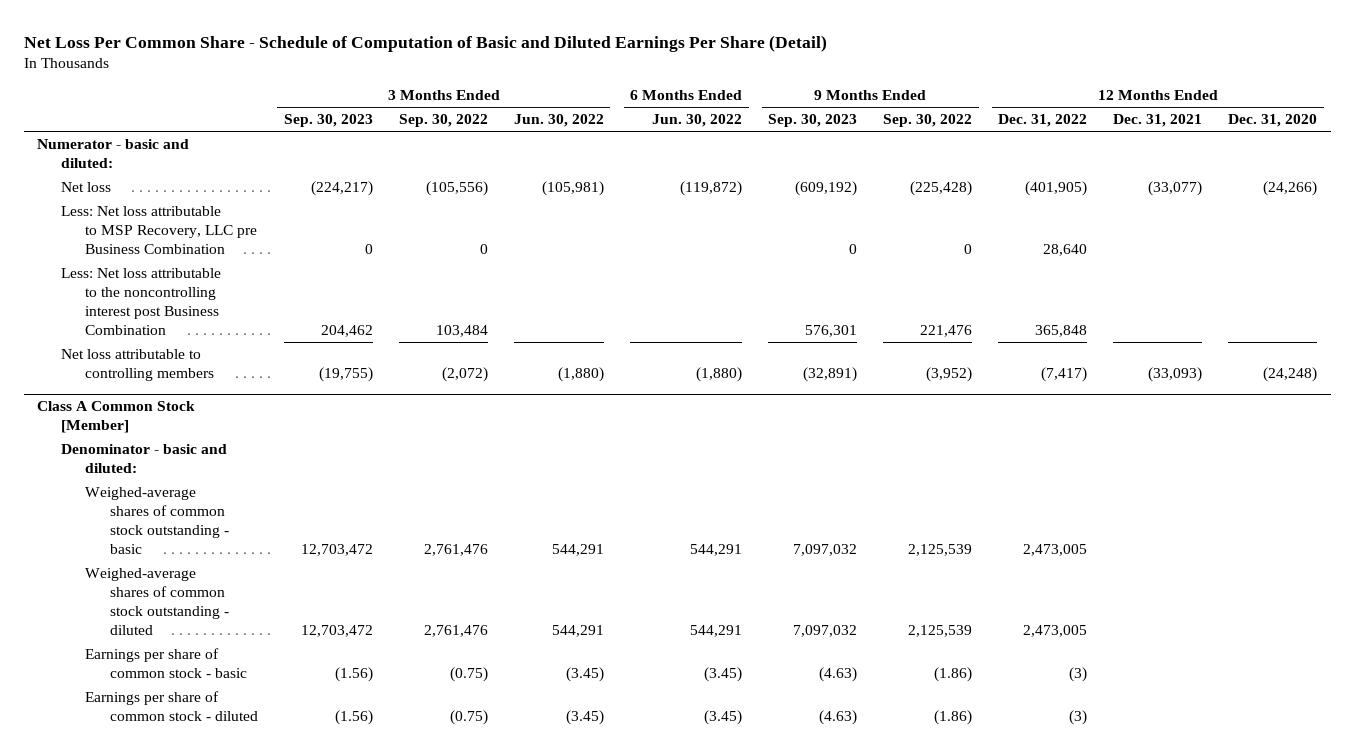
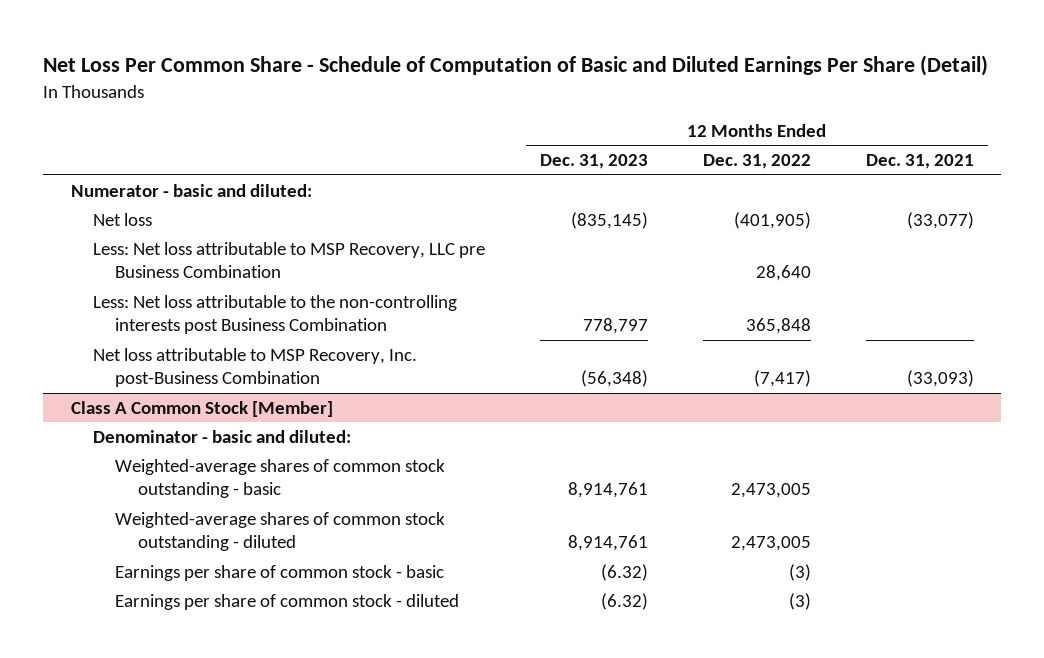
- | 3 Months Ended Sep. 30, 2023 | 3 Months Ended Sep. 30, 2022 | 3 Months Ended Jun. 30, 2022 | 6 Months Ended Jun. 30, 2022 | 9 Months Ended Sep. 30, 2023 | 9 Months Ended Sep. 30, 2022 | 12 Months Ended Dec. 31, 2022 | 12 Months Ended Dec. 31, 2021 | 12 Months Ended Dec. 31, 2020
+ | 12 Months Ended Dec. 31, 2023 | 12 Months Ended Dec. 31, 2022 | 12 Months Ended Dec. 31, 2021
- Less: Net loss attributable to the noncontrolling interest post Business Combination | 204,462 | 103,484 | | | 576,301 | 221,476 | 365,848 | |
- Net loss attributable to controlling members | (19,755) | (2,072) | (1,880) | (1,880) | (32,891) | (3,952) | (7,417) | (33,093) | (24,248)
+ Less: Net loss attributable to the non-controlling interests post Business Combination | 778,797 | 365,848 |
+ Net loss attributable to MSP Recovery, Inc. post-Business Combination | (56,348) | (7,417) | (33,093)
@ Class A Common Stock [Member]
- Weighed-average shares of common stock outstanding - basic | 12,703,472 | 2,761,476 | 544,291 | 544,291 | 7,097,032 | 2,125,539 | 2,473,005 | |
- Weighed-average shares of common stock outstanding - diluted | 12,703,472 | 2,761,476 | 544,291 | 544,291 | 7,097,032 | 2,125,539 | 2,473,005 | |
+ Weighted-average shares of common stock outstanding - basic | 8,914,761 | 2,473,005 |
+ Weighted-average shares of common stock outstanding - diluted | 8,914,761 | 2,473,005 |

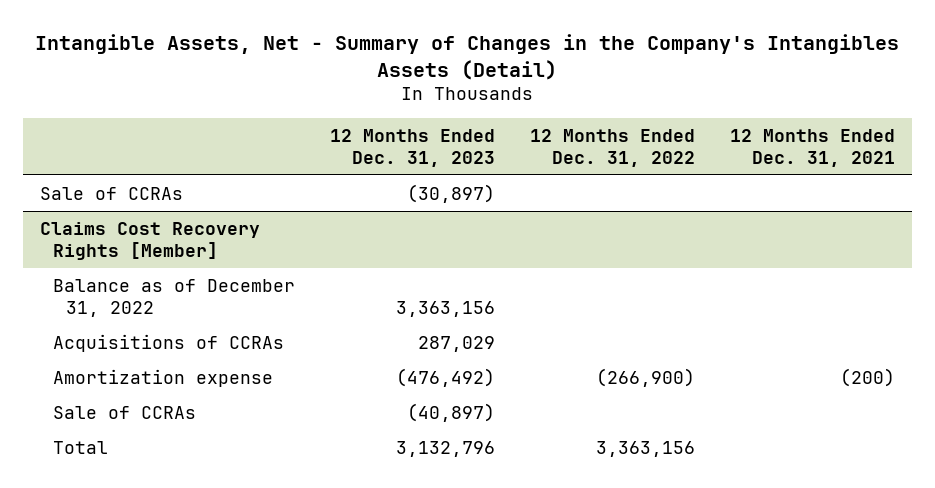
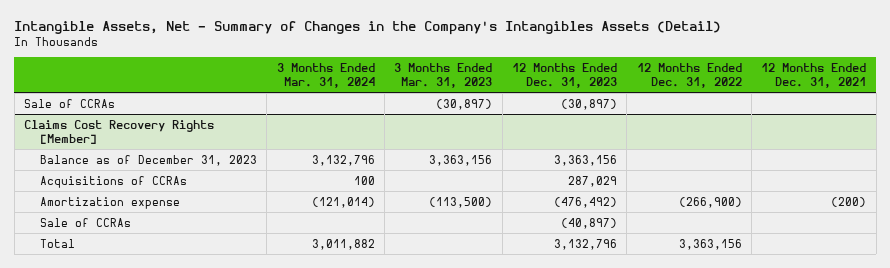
- | 12 Months Ended Dec. 31, 2023 | 12 Months Ended Dec. 31, 2022 | 12 Months Ended Dec. 31, 2021
+ | 3 Months Ended Mar. 31, 2024 | 3 Months Ended Mar. 31, 2023 | 12 Months Ended Dec. 31, 2023 | 12 Months Ended Dec. 31, 2022 | 12 Months Ended Dec. 31, 2021
@ Claims Cost Recovery Rights [Member]
- Balance as of December 31, 2022 | 3,363,156 | |
+ Balance as of December 31, 2023 | 3,132,796 | 3,363,156 | 3,363,156 | |

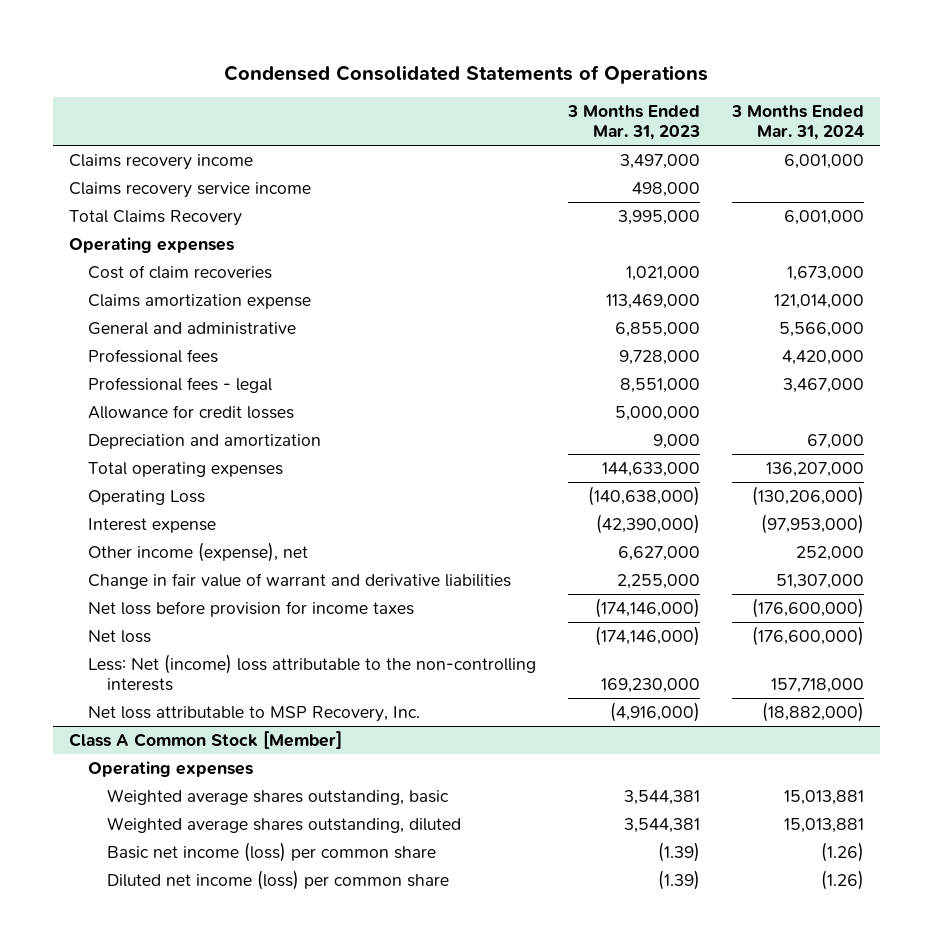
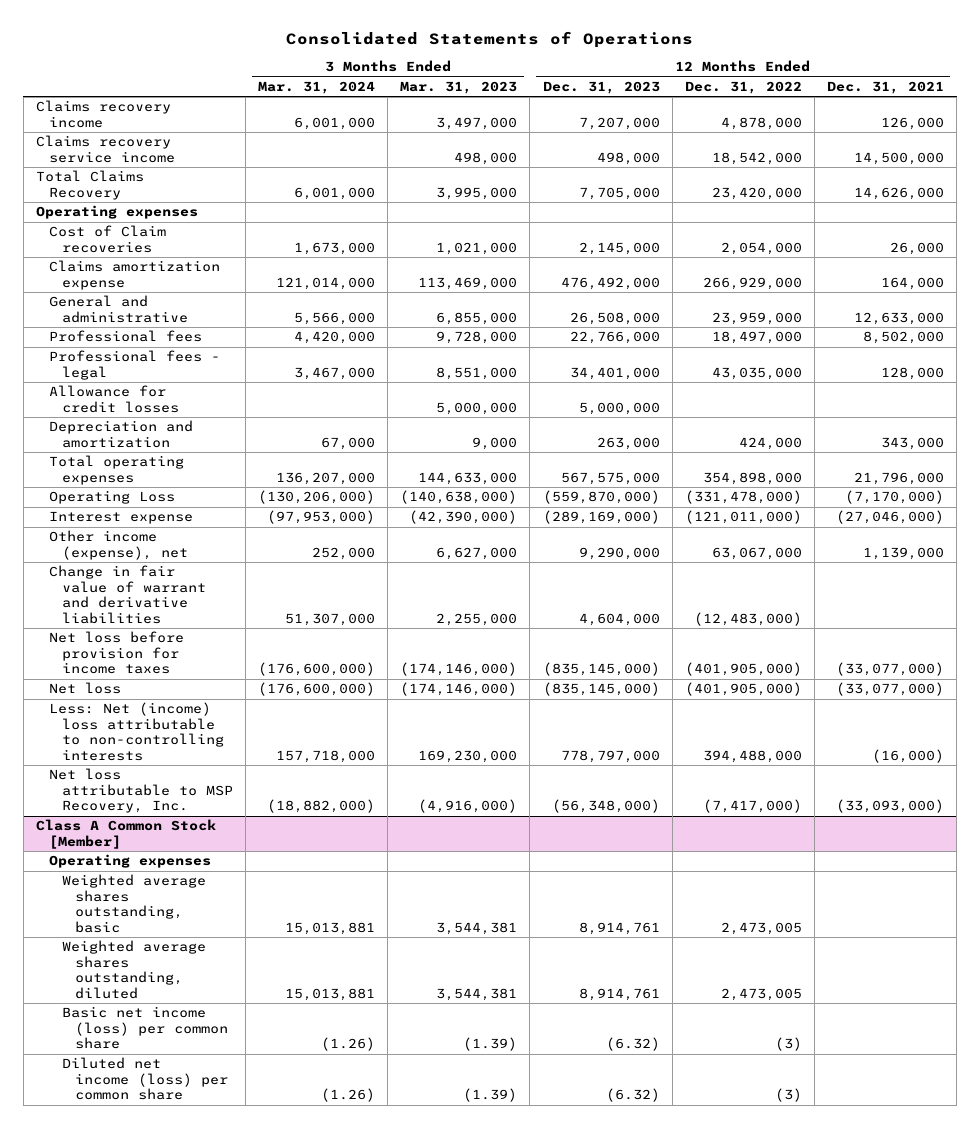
- Condensed Consolidated Statements of Operations
+ Consolidated Statements of Operations
- | 3 Months Ended Mar. 31, 2023 | 3 Months Ended Mar. 31, 2024
+ | 3 Months Ended Mar. 31, 2024 | 3 Months Ended Mar. 31, 2023 | 12 Months Ended Dec. 31, 2023 | 12 Months Ended Dec. 31, 2022 | 12 Months Ended Dec. 31, 2021
- Cost of claim recoveries | 1,021,000 | 1,673,000
+ Cost of Claim recoveries | 1,673,000 | 1,021,000 | 2,145,000 | 2,054,000 | 26,000
- Less: Net (income) loss attributable to the non-controlling interests | 169,230,000 | 157,718,000
+ Less: Net (income) loss attributable to non-controlling interests | 157,718,000 | 169,230,000 | 778,797,000 | 394,488,000 | (16,000)

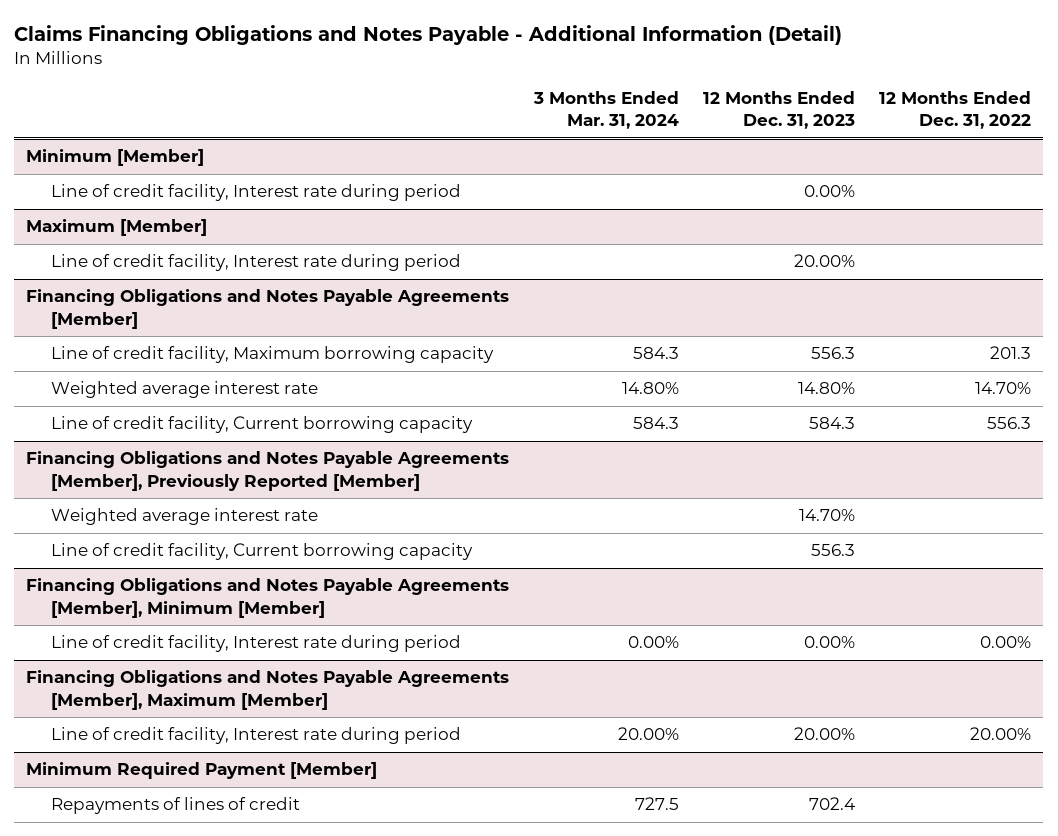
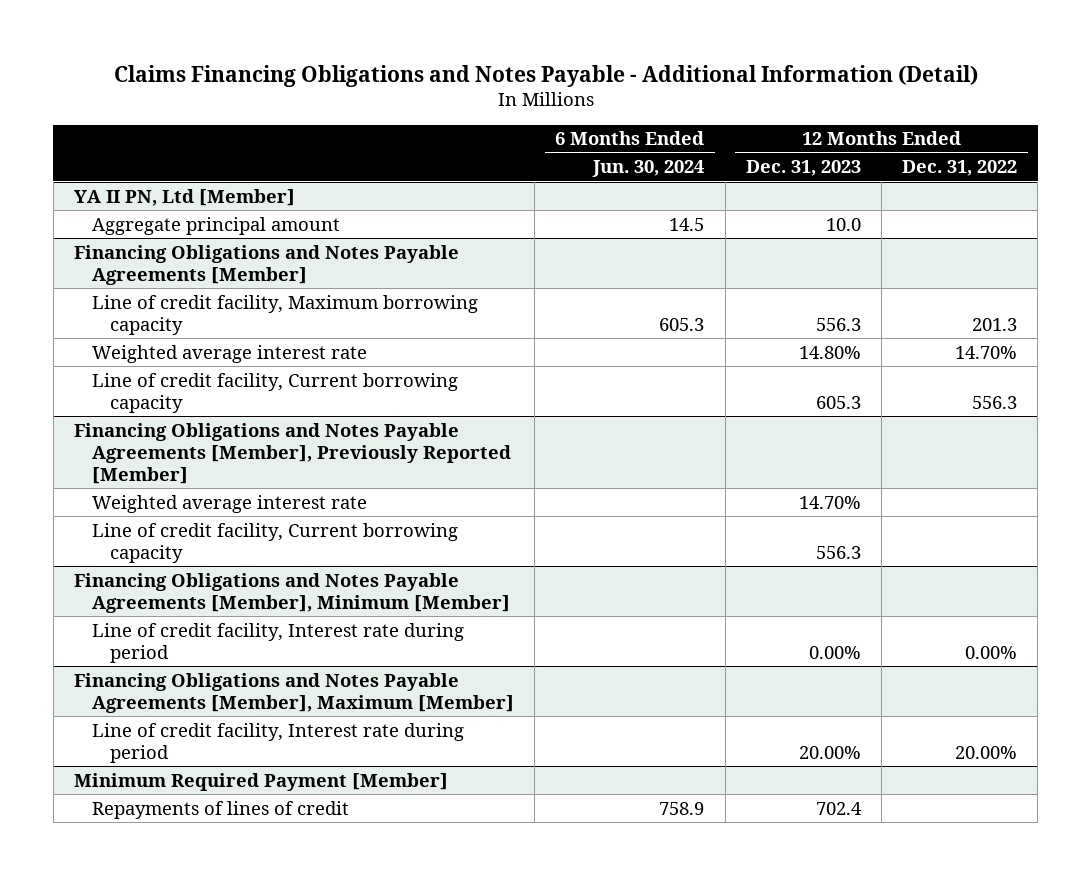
- | 3 Months Ended Mar. 31, 2024 | 12 Months Ended Dec. 31, 2023 | 12 Months Ended Dec. 31, 2022
+ | 6 Months Ended Jun. 30, 2024 | 12 Months Ended Dec. 31, 2023 | 12 Months Ended Dec. 31, 2022
- Minimum [Member]
- Line of credit facility, Interest rate during period | | 0.00% |
- Maximum [Member]
- Line of credit facility, Interest rate during period | | 20.00% |
+ YA II PN, Ltd [Member]
+ Aggregate principal amount | 14.5 | 10.0 |
@ Financing Obligations and Notes Payable Agreements [Member]
- Line of credit facility, Current borrowing capacity | 584.3 | 584.3 | 556.3
+ Line of credit facility, Current borrowing capacity | | 605.3 | 556.3

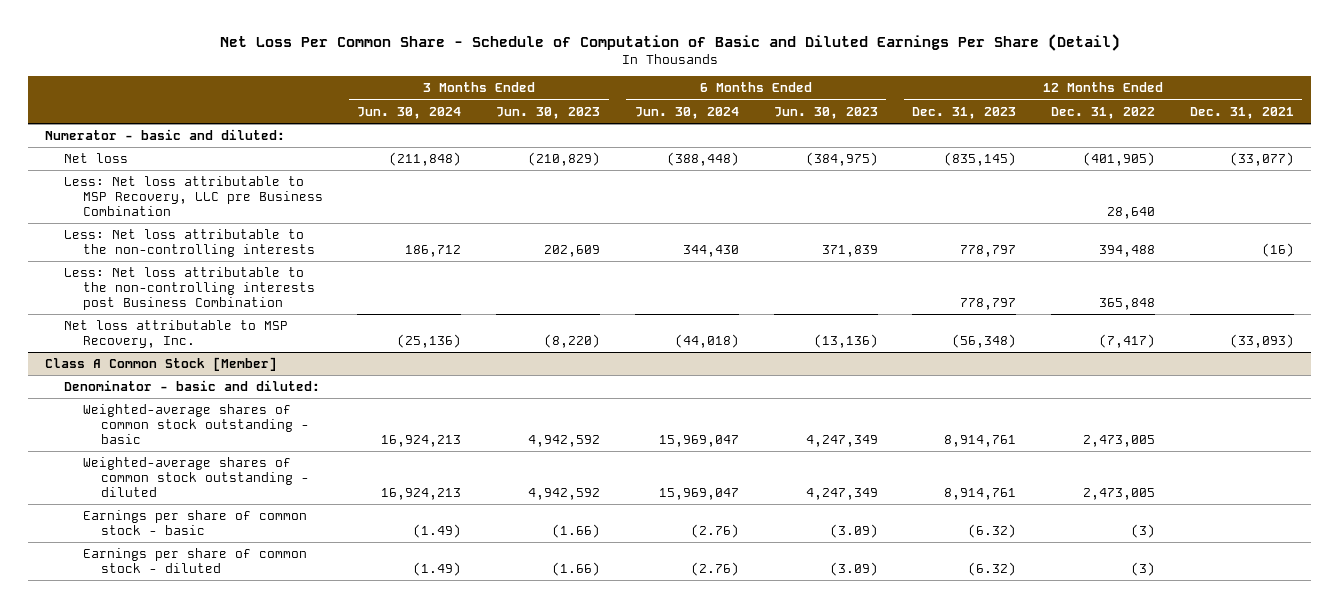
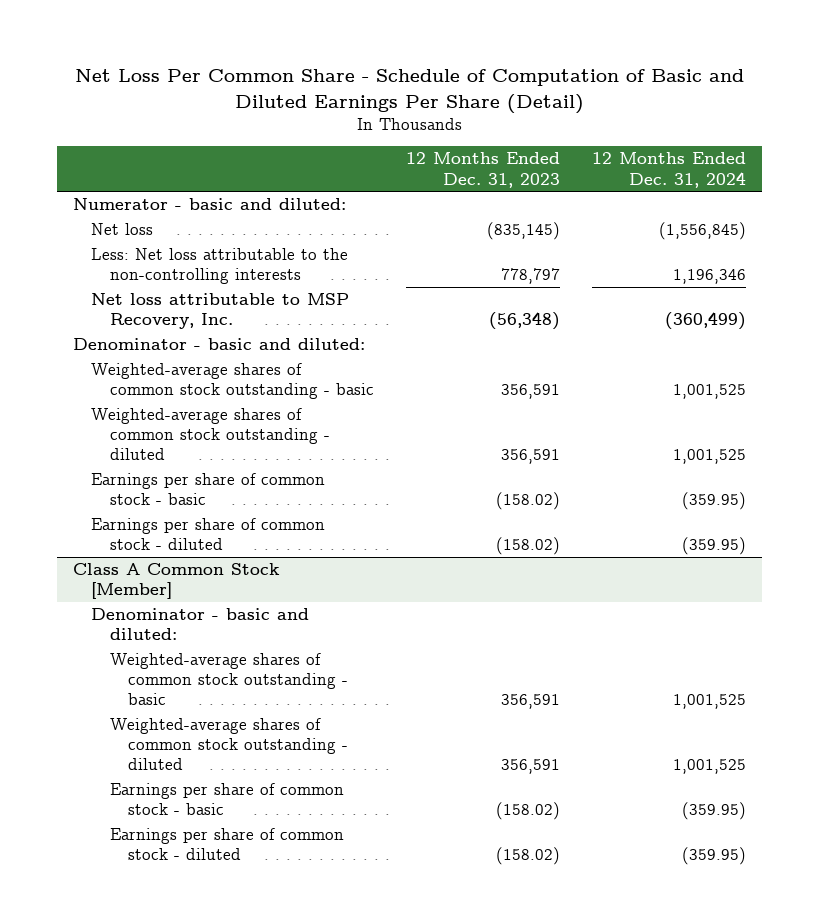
- | 3 Months Ended Jun. 30, 2024 | 3 Months Ended Jun. 30, 2023 | 6 Months Ended Jun. 30, 2024 | 6 Months Ended Jun. 30, 2023 | 12 Months Ended Dec. 31, 2023 | 12 Months Ended Dec. 31, 2022 | 12 Months Ended Dec. 31, 2021
+ | 12 Months Ended Dec. 31, 2023 | 12 Months Ended Dec. 31, 2024
- Less: Net loss attributable to MSP Recovery, LLC pre Business Combination | | | | | | 28,640 |
- Less: Net loss attributable to the non-controlling interests post Business Combination | | | | | 778,797 | 365,848 |
+ Denominator - basic and diluted:
+ Weighted-average shares of common stock outstanding - basic | 356,591 | 1,001,525
+ Weighted-average shares of common stock outstanding - diluted | 356,591 | 1,001,525
+ Earnings per share of common stock - basic | (158.02) | (359.95)
+ Earnings per share of common stock - diluted | (158.02) | (359.95)
@ Class A Common Stock [Member]
- Weighted-average shares of common stock outstanding - basic | 16,924,213 | 4,942,592 | 15,969,047 | 4,247,349 | 8,914,761 | 2,473,005 |
- Weighted-average shares of common stock outstanding - diluted | 16,924,213 | 4,942,592 | 15,969,047 | 4,247,349 | 8,914,761 | 2,473,005 |
- Earnings per share of common stock - basic | (1.49) | (1.66) | (2.76) | (3.09) | (6.32) | (3) |
- Earnings per share of common stock - diluted | (1.49) | (1.66) | (2.76) | (3.09) | (6.32) | (3) |
+ Weighted-average shares of common stock outstanding - basic | 356,591 | 1,001,525
+ Weighted-average shares of common stock outstanding - diluted | 356,591 | 1,001,525
+ Earnings per share of common stock - basic | (158.02) | (359.95)
+ Earnings per share of common stock - diluted | (158.02) | (359.95)

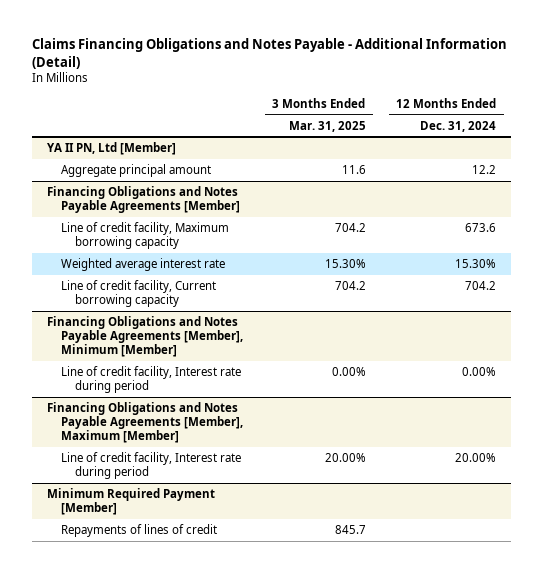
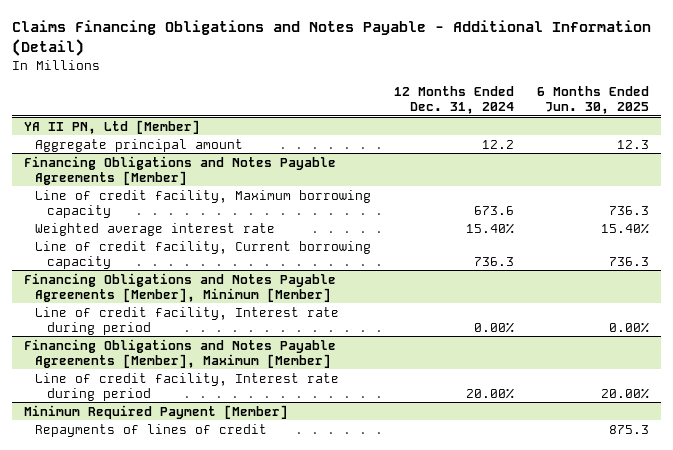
- | 3 Months Ended Mar. 31, 2025 | 12 Months Ended Dec. 31, 2024
+ | 12 Months Ended Dec. 31, 2024 | 6 Months Ended Jun. 30, 2025
@ Financing Obligations and Notes Payable Agreements [Member]
- Weighted average interest rate | 15.30% | 15.30%
- Line of credit facility, Current borrowing capacity | 704.2 | 704.2
+ Weighted average interest rate | 15.40% | 15.40%
+ Line of credit facility, Current borrowing capacity | 736.3 | 736.3

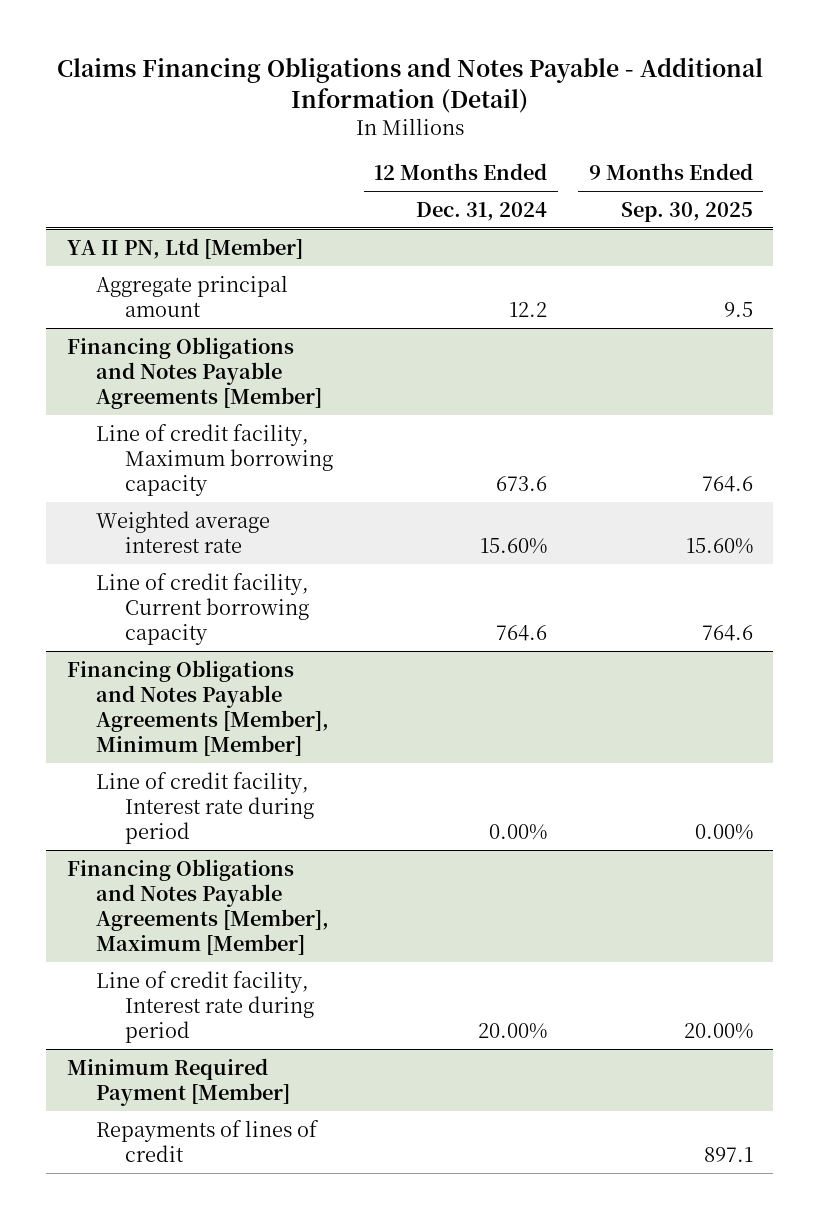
- | 12 Months Ended Dec. 31, 2024 | 6 Months Ended Jun. 30, 2025
+ | 12 Months Ended Dec. 31, 2024 | 9 Months Ended Sep. 30, 2025
@ Financing Obligations and Notes Payable Agreements [Member]
- Weighted average interest rate | 15.40% | 15.40%
- Line of credit facility, Current borrowing capacity | 736.3 | 736.3
+ Weighted average interest rate | 15.60% | 15.60%
+ Line of credit facility, Current borrowing capacity | 764.6 | 764.6

